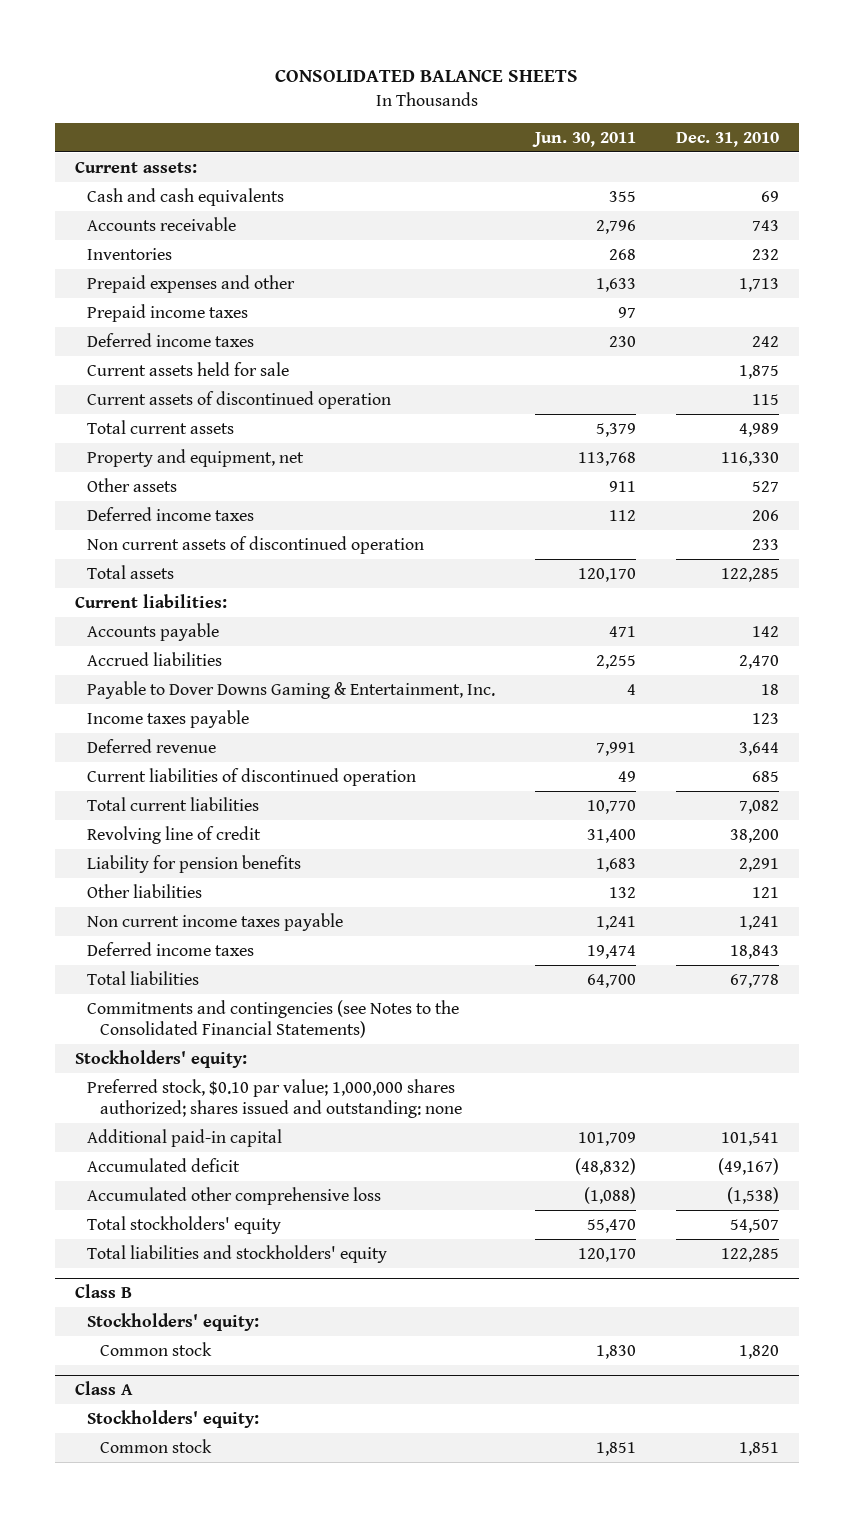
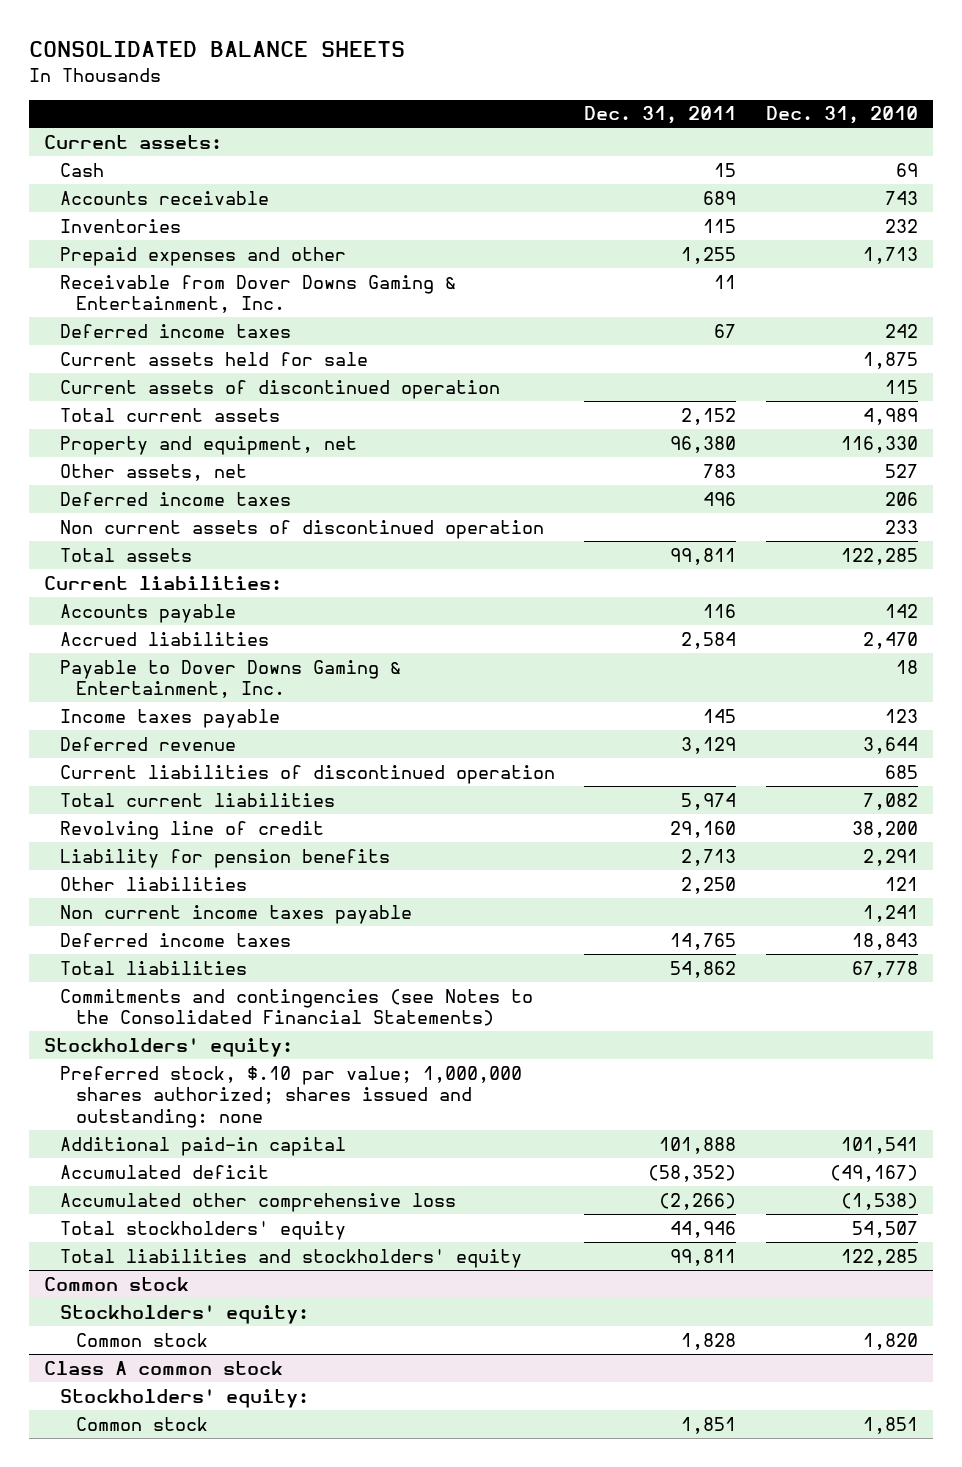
- | Jun. 30, 2011 | Dec. 31, 2010
+ | Dec. 31, 2011 | Dec. 31, 2010
- Cash and cash equivalents | 355 | 69
+ Cash | 15 | 69
- Prepaid income taxes | 97 |
+ Receivable from Dover Downs Gaming & Entertainment, Inc. | 11 |
- Other assets | 911 | 527
+ Other assets, net | 783 | 527
- Preferred stock, $0.10 par value; 1,000,000 shares authorized; shares issued and outstanding: none
+ Preferred stock, $.10 par value; 1,000,000 shares authorized; shares issued and outstanding: none
- Class B
+ Common stock
- Class A
+ Class A common stock

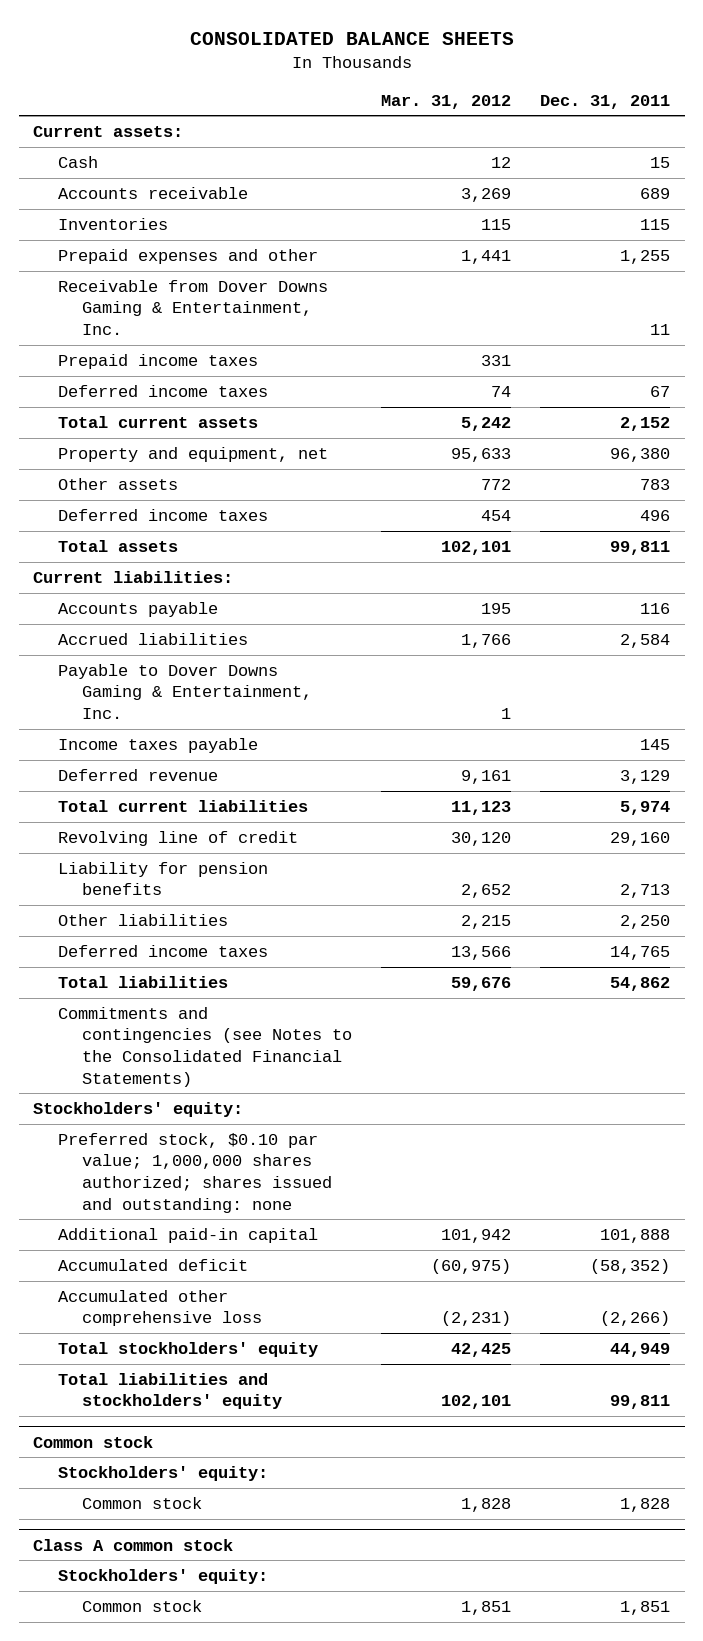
- | Dec. 31, 2011 | Dec. 31, 2010
+ | Mar. 31, 2012 | Dec. 31, 2011
+ Prepaid income taxes | 331 |
- Current assets held for sale | | 1,875
- Current assets of discontinued operation | | 115
- Other assets, net | 783 | 527
+ Other assets | 772 | 783
- Non current assets of discontinued operation | | 233
- Current liabilities of discontinued operation | | 685
- Non current income taxes payable | | 1,241
- Preferred stock, $.10 par value; 1,000,000 shares authorized; shares issued and outstanding: none
+ Preferred stock, $0.10 par value; 1,000,000 shares authorized; shares issued and outstanding: none
- Total stockholders' equity | 44,946 | 54,507
+ Total stockholders' equity | 42,425 | 44,949

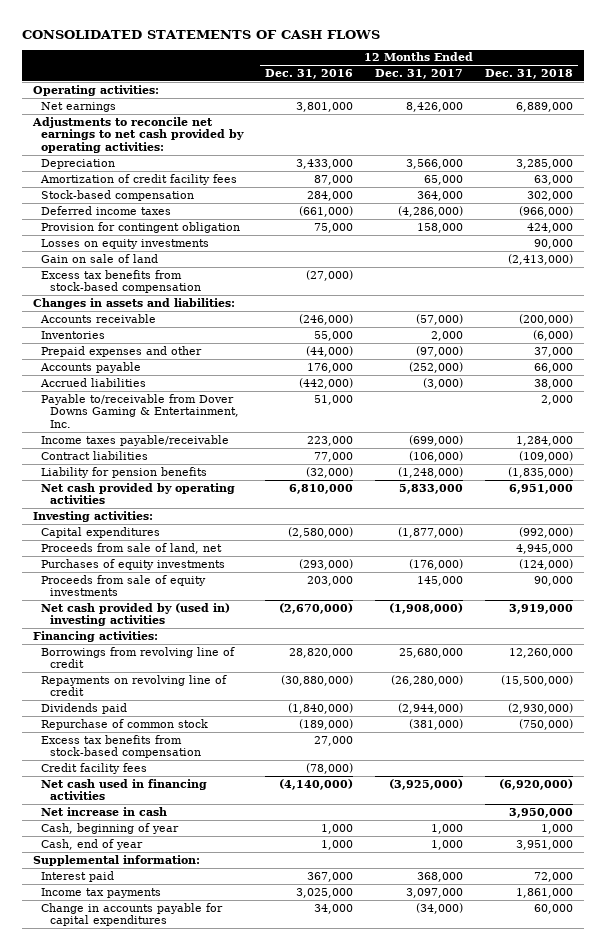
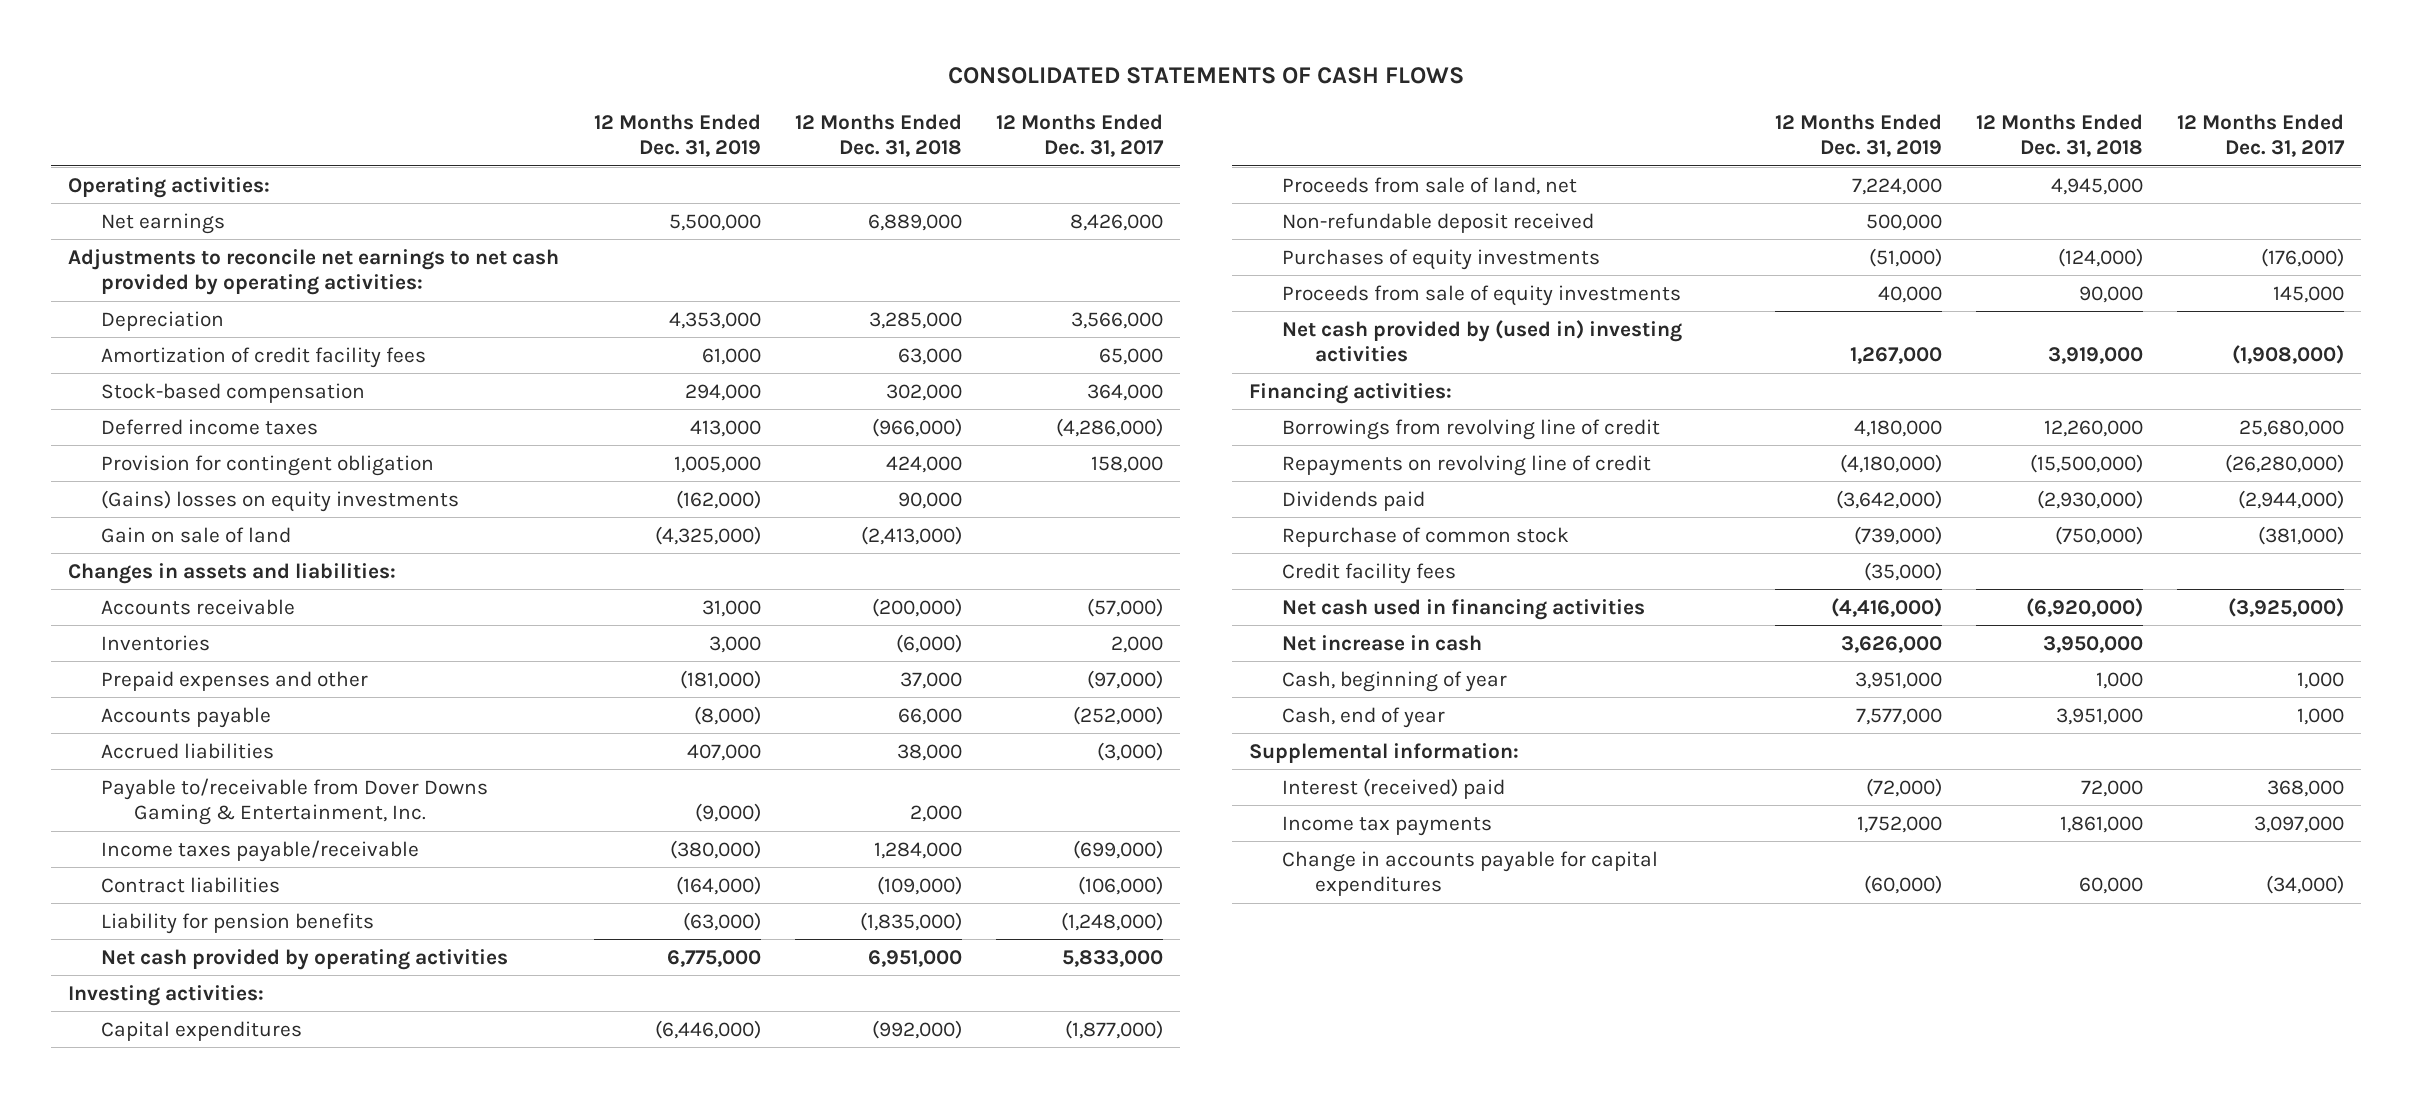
- | 12 Months Ended Dec. 31, 2016 | 12 Months Ended Dec. 31, 2017 | 12 Months Ended Dec. 31, 2018
+ | 12 Months Ended Dec. 31, 2019 | 12 Months Ended Dec. 31, 2018 | 12 Months Ended Dec. 31, 2017
- Losses on equity investments | | | 90,000
+ (Gains) losses on equity investments | (162,000) | 90,000 |
- Excess tax benefits from stock-based compensation | (27,000) | |
+ Non-refundable deposit received | 500,000 | |
- Excess tax benefits from stock-based compensation | 27,000 | |
- Interest paid | 367,000 | 368,000 | 72,000
+ Interest (received) paid | (72,000) | 72,000 | 368,000

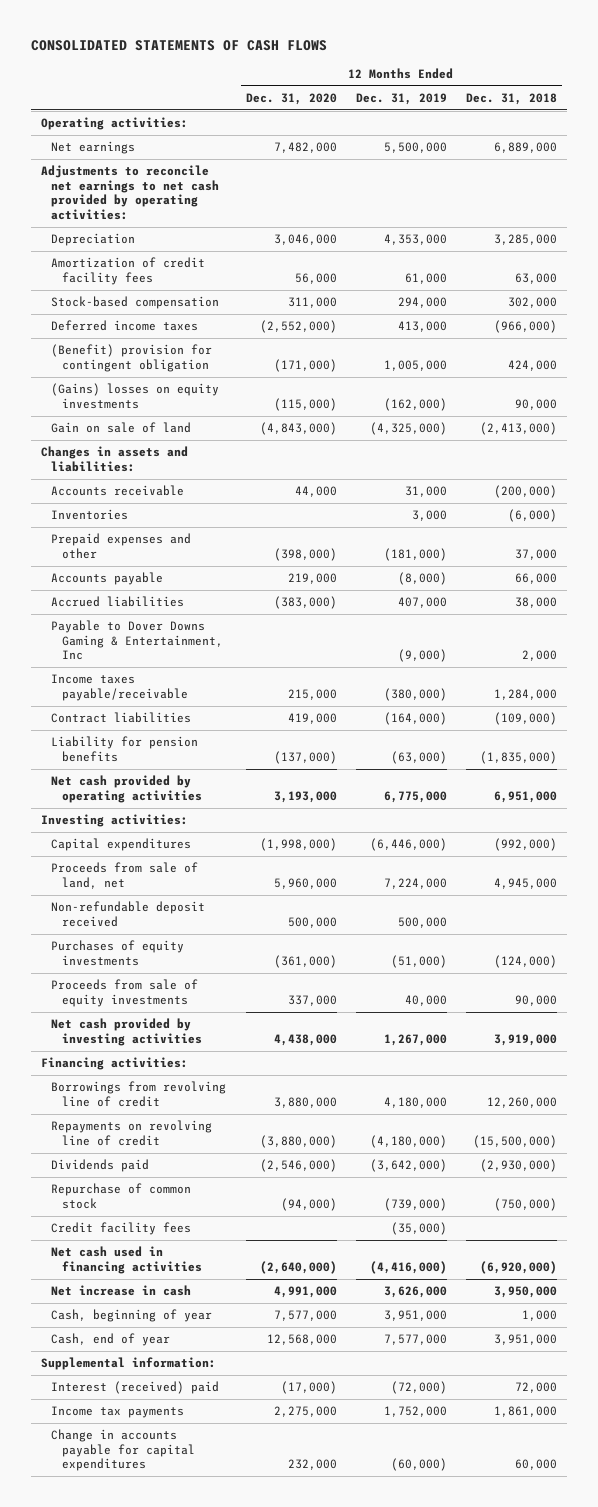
- | 12 Months Ended Dec. 31, 2019 | 12 Months Ended Dec. 31, 2018 | 12 Months Ended Dec. 31, 2017
+ | 12 Months Ended Dec. 31, 2020 | 12 Months Ended Dec. 31, 2019 | 12 Months Ended Dec. 31, 2018
- Provision for contingent obligation | 1,005,000 | 424,000 | 158,000
+ (Benefit) provision for contingent obligation | (171,000) | 1,005,000 | 424,000
- Payable to/receivable from Dover Downs Gaming & Entertainment, Inc. | (9,000) | 2,000 |
+ Payable to Dover Downs Gaming & Entertainment, Inc | | (9,000) | 2,000
- Net cash provided by (used in) investing activities | 1,267,000 | 3,919,000 | (1,908,000)
+ Net cash provided by investing activities | 4,438,000 | 1,267,000 | 3,919,000

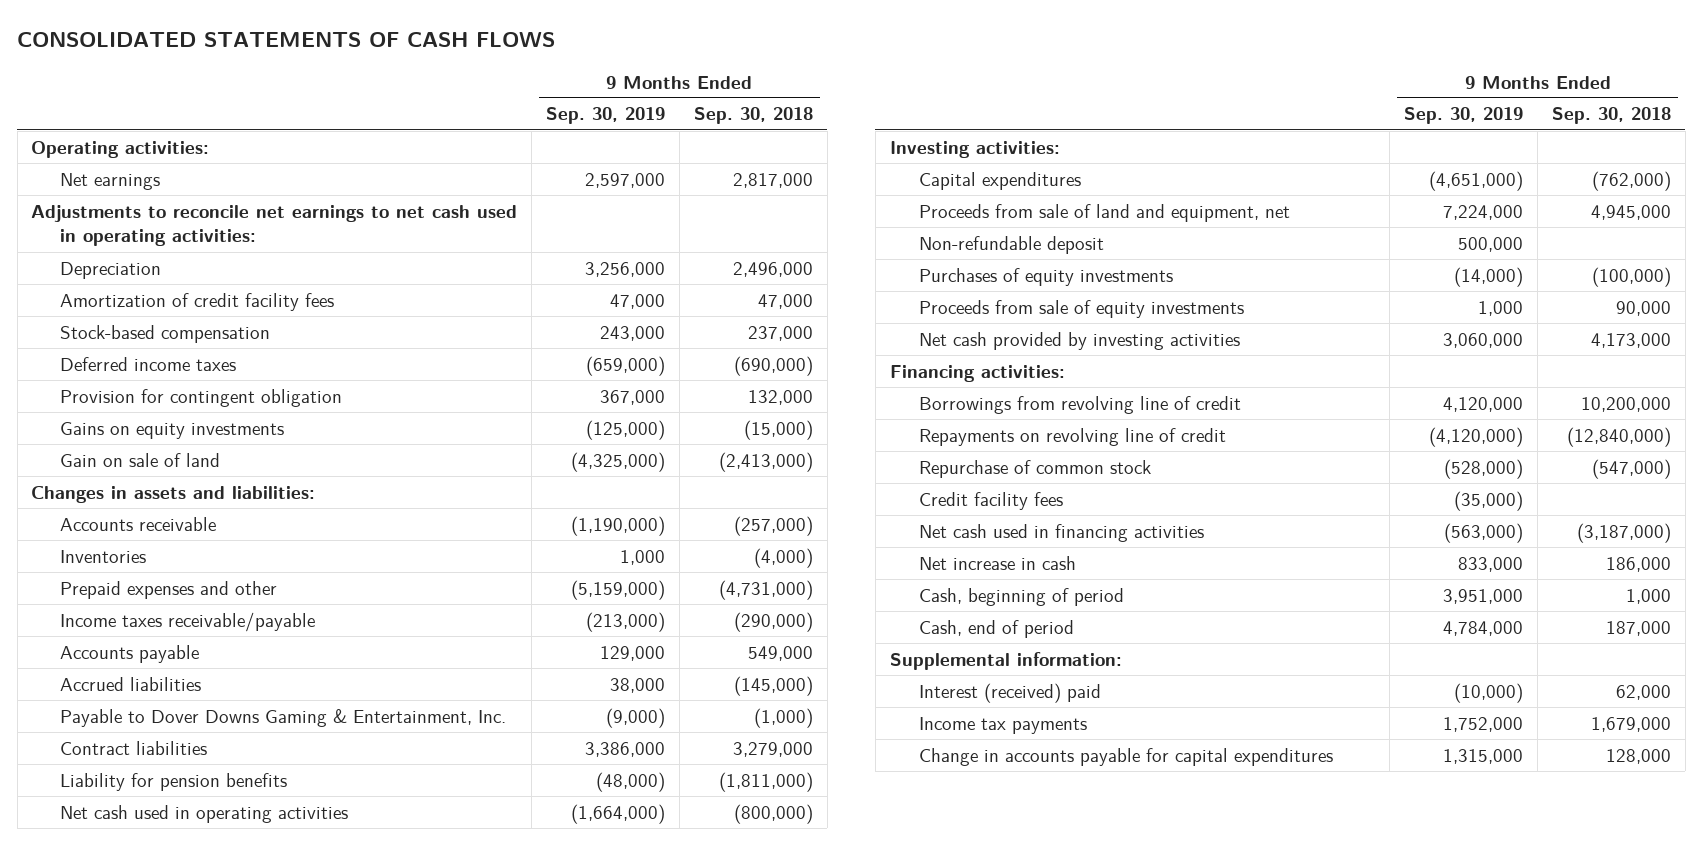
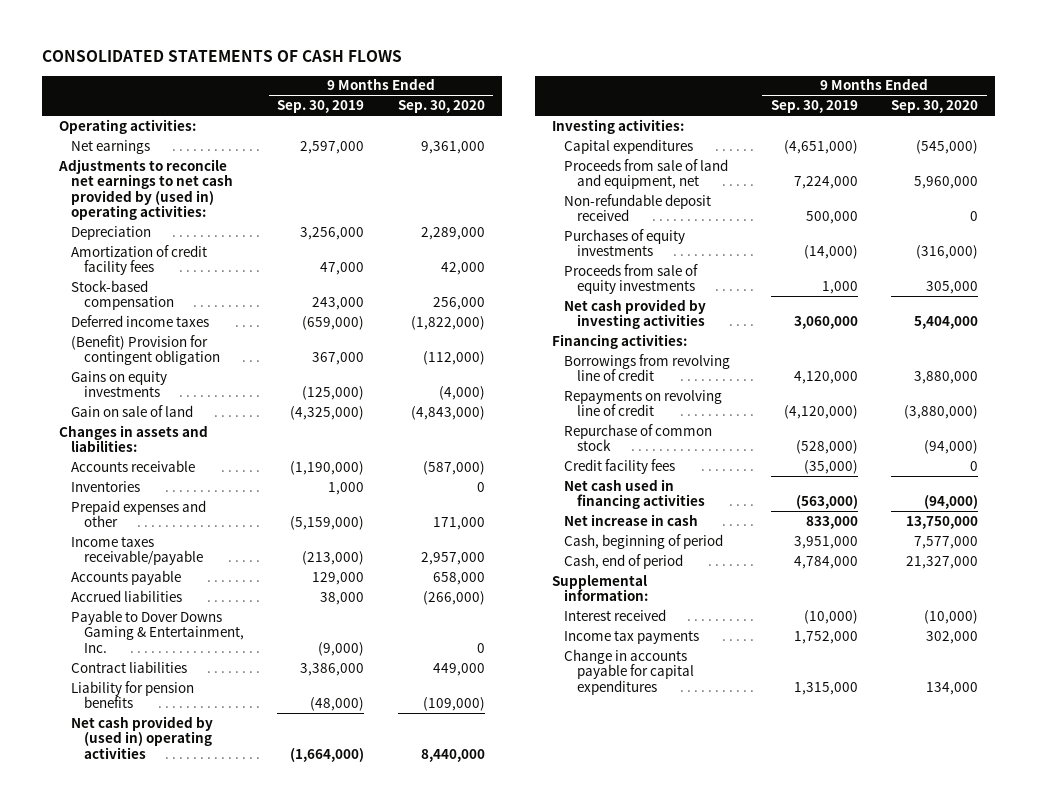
- | 9 Months Ended Sep. 30, 2019 | 9 Months Ended Sep. 30, 2018
+ | 9 Months Ended Sep. 30, 2019 | 9 Months Ended Sep. 30, 2020
- Adjustments to reconcile net earnings to net cash used in operating activities:
+ Adjustments to reconcile net earnings to net cash provided by (used in) operating activities:
- Provision for contingent obligation | 367,000 | 132,000
+ (Benefit) Provision for contingent obligation | 367,000 | (112,000)
- Net cash used in operating activities | (1,664,000) | (800,000)
+ Net cash provided by (used in) operating activities | (1,664,000) | 8,440,000
- Non-refundable deposit | 500,000 |
+ Non-refundable deposit received | 500,000 | 0
- Interest (received) paid | (10,000) | 62,000
+ Interest received | (10,000) | (10,000)

